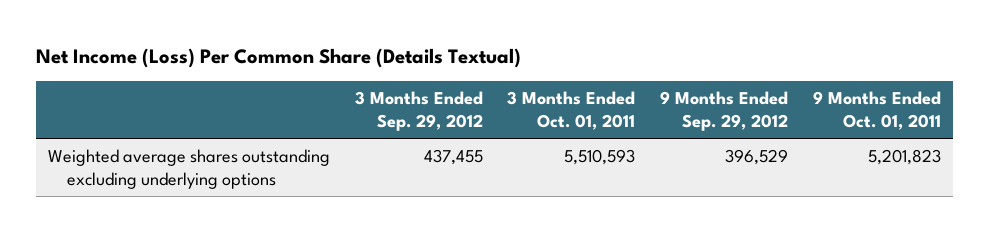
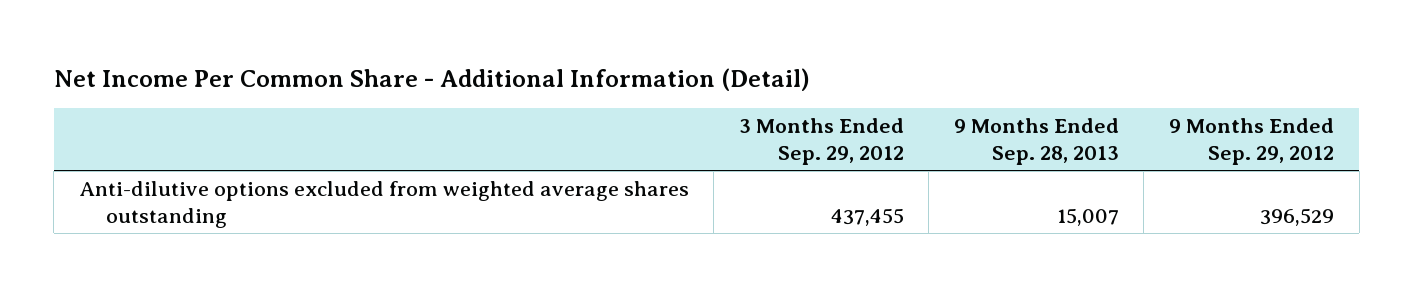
- Net Income (Loss) Per Common Share (Details Textual)
+ Net Income Per Common Share - Additional Information (Detail)
- | 3 Months Ended Sep. 29, 2012 | 3 Months Ended Oct. 01, 2011 | 9 Months Ended Sep. 29, 2012 | 9 Months Ended Oct. 01, 2011
+ | 3 Months Ended Sep. 29, 2012 | 9 Months Ended Sep. 28, 2013 | 9 Months Ended Sep. 29, 2012
- Weighted average shares outstanding excluding underlying options | 437,455 | 5,510,593 | 396,529 | 5,201,823
+ Anti-dilutive options excluded from weighted average shares outstanding | 437,455 | 15,007 | 396,529

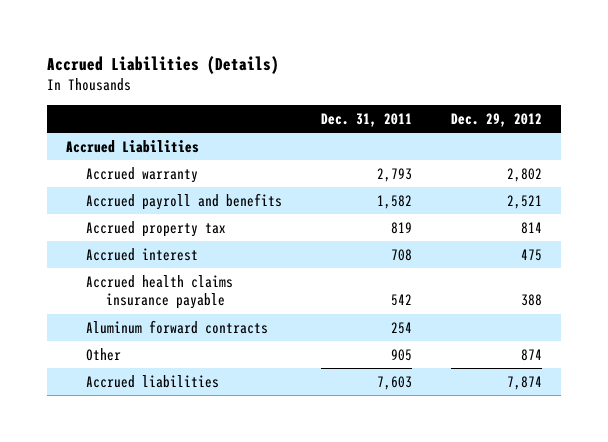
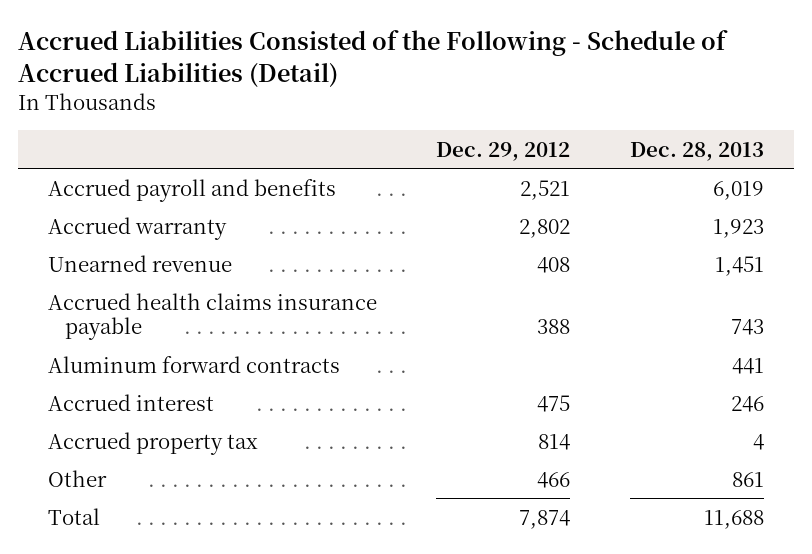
- Accrued Liabilities (Details)
+ Accrued Liabilities Consisted of the Following - Schedule of Accrued Liabilities (Detail)
- | Dec. 31, 2011 | Dec. 29, 2012
+ | Dec. 29, 2012 | Dec. 28, 2013
- Accrued Liabilities
moved down: Accrued warranty | 2,802 | 1,923
+ Unearned revenue | 408 | 1,451
- Other | 905 | 874
- Accrued liabilities | 7,603 | 7,874
moved down: Accrued interest | 475 | 246
moved down: Accrued property tax | 814 | 4
+ Other | 466 | 861
+ Total | 7,874 | 11,688

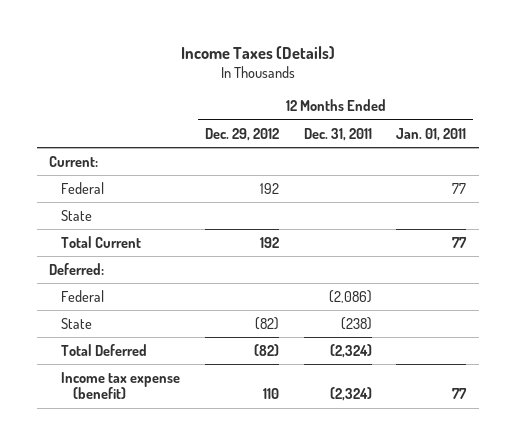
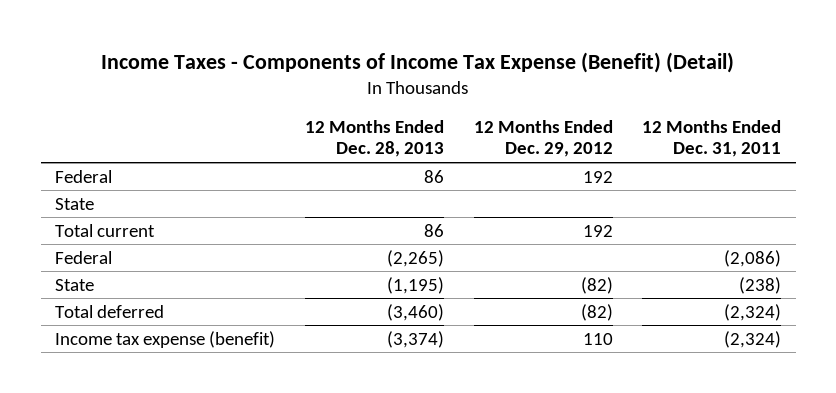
- Income Taxes (Details)
+ Income Taxes - Components of Income Tax Expense (Benefit) (Detail)
- | 12 Months Ended Dec. 29, 2012 | 12 Months Ended Dec. 31, 2011 | 12 Months Ended Jan. 01, 2011
+ | 12 Months Ended Dec. 28, 2013 | 12 Months Ended Dec. 29, 2012 | 12 Months Ended Dec. 31, 2011
- Current:
- Total Current | 192 | | 77
- Deferred:
+ Total current | 86 | 192 |
- Total Deferred | (82) | (2,324) |
+ Total deferred | (3,460) | (82) | (2,324)

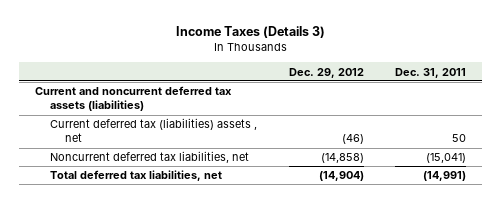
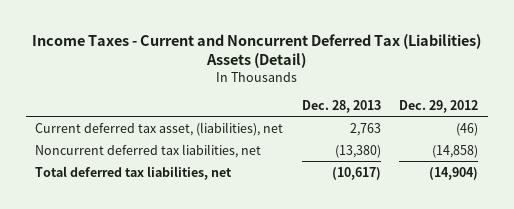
- Income Taxes (Details 3)
+ Income Taxes - Current and Noncurrent Deferred Tax (Liabilities) Assets (Detail)
- | Dec. 29, 2012 | Dec. 31, 2011
+ | Dec. 28, 2013 | Dec. 29, 2012
- Current and noncurrent deferred tax assets (liabilities)
- Current deferred tax (liabilities) assets , net | (46) | 50
+ Current deferred tax asset, (liabilities), net | 2,763 | (46)

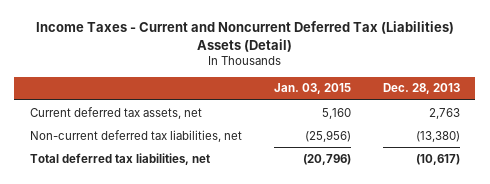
- | Dec. 28, 2013 | Dec. 29, 2012
+ | Jan. 03, 2015 | Dec. 28, 2013
- Current deferred tax asset, (liabilities), net | 2,763 | (46)
- Noncurrent deferred tax liabilities, net | (13,380) | (14,858)
+ Current deferred tax assets, net | 5,160 | 2,763
+ Non-current deferred tax liabilities, net | (25,956) | (13,380)

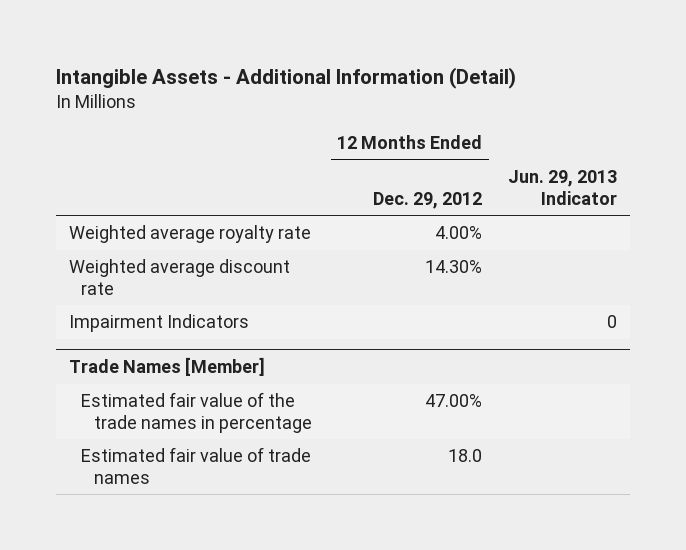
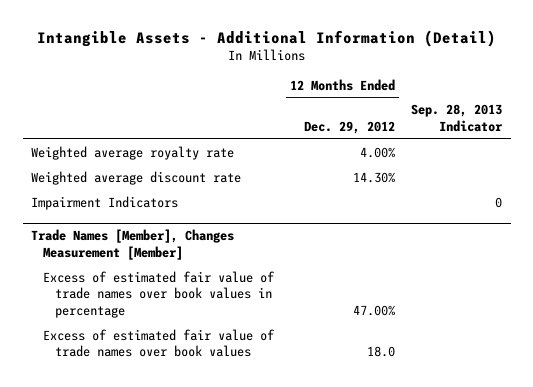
- | 12 Months Ended Dec. 29, 2012 | Jun. 29, 2013 Indicator
+ | 12 Months Ended Dec. 29, 2012 | Sep. 28, 2013 Indicator
- Trade Names [Member]
- Estimated fair value of the trade names in percentage | 47.00% |
- Estimated fair value of trade names | 18.0 |
+ Trade Names [Member], Changes Measurement [Member]
+ Excess of estimated fair value of trade names over book values in percentage | 47.00% |
+ Excess of estimated fair value of trade names over book values | 18.0 |

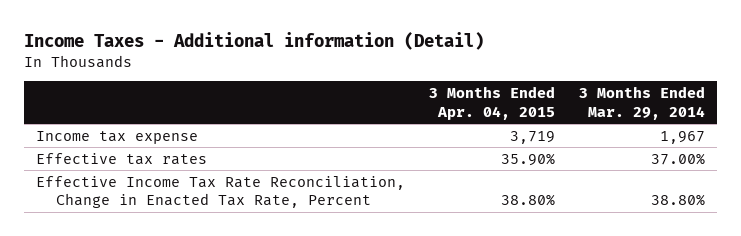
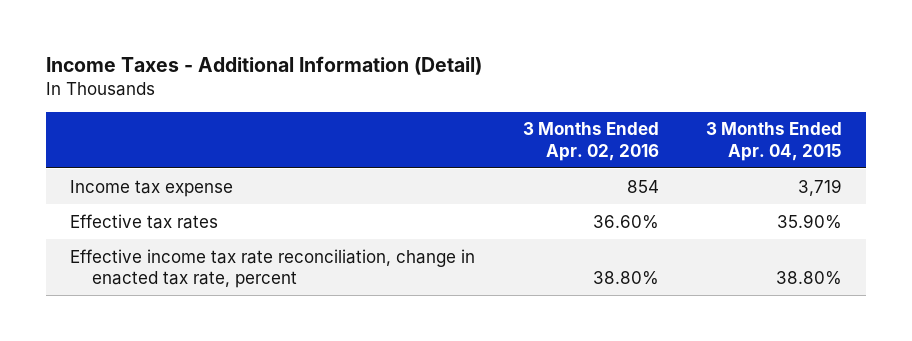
- Income Taxes - Additional information (Detail)
+ Income Taxes - Additional Information (Detail)
- | 3 Months Ended Apr. 04, 2015 | 3 Months Ended Mar. 29, 2014
+ | 3 Months Ended Apr. 02, 2016 | 3 Months Ended Apr. 04, 2015
- Effective Income Tax Rate Reconciliation, Change in Enacted Tax Rate, Percent | 38.80% | 38.80%
+ Effective income tax rate reconciliation, change in enacted tax rate, percent | 38.80% | 38.80%

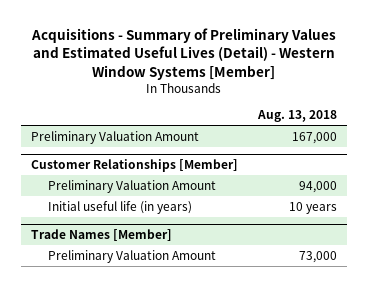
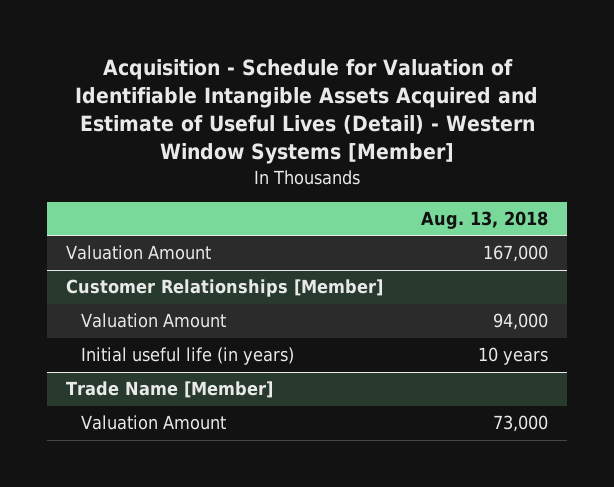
- Acquisitions - Summary of Preliminary Values and Estimated Useful Lives (Detail) - Western Window Systems [Member]
+ Acquisition - Schedule for Valuation of Identifiable Intangible Assets Acquired and Estimate of Useful Lives (Detail) - Western Window Systems [Member]
- Preliminary Valuation Amount | 167,000
+ Valuation Amount | 167,000
@ Customer Relationships [Member]
- Preliminary Valuation Amount | 94,000
+ Valuation Amount | 94,000
- Trade Names [Member]
- Preliminary Valuation Amount | 73,000
+ Trade Name [Member]
+ Valuation Amount | 73,000

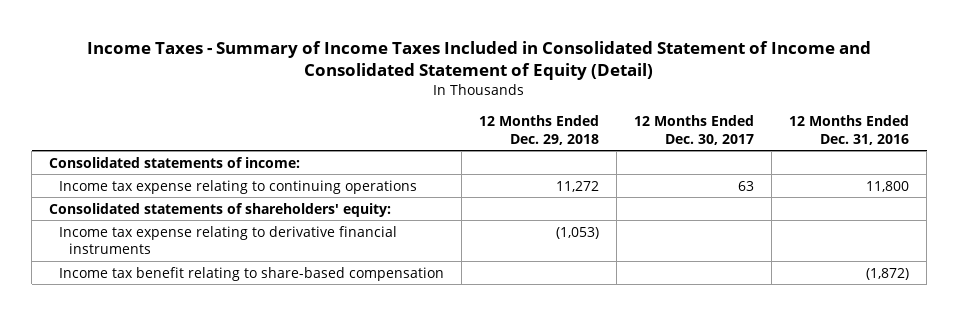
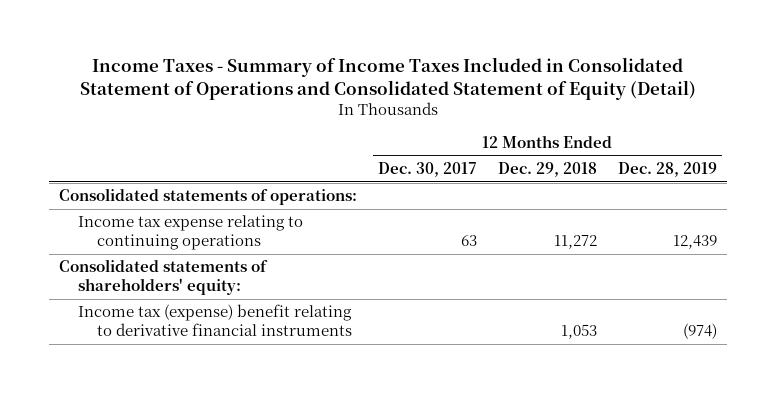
- Income Taxes - Summary of Income Taxes Included in Consolidated Statement of Income and Consolidated Statement of Equity (Detail)
+ Income Taxes - Summary of Income Taxes Included in Consolidated Statement of Operations and Consolidated Statement of Equity (Detail)
- | 12 Months Ended Dec. 29, 2018 | 12 Months Ended Dec. 30, 2017 | 12 Months Ended Dec. 31, 2016
+ | 12 Months Ended Dec. 30, 2017 | 12 Months Ended Dec. 29, 2018 | 12 Months Ended Dec. 28, 2019
- Consolidated statements of income:
+ Consolidated statements of operations:
- Income tax expense relating to derivative financial instruments | (1,053) | |
- Income tax benefit relating to share-based compensation | | | (1,872)
+ Income tax (expense) benefit relating to derivative financial instruments | | 1,053 | (974)

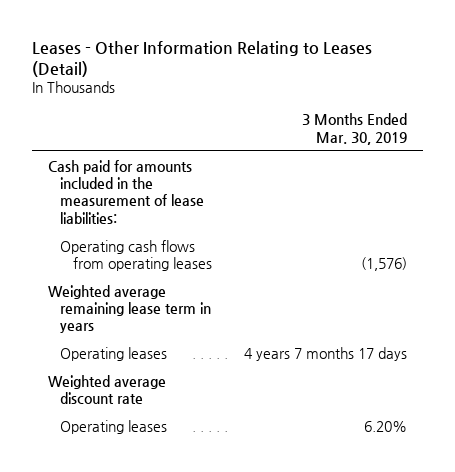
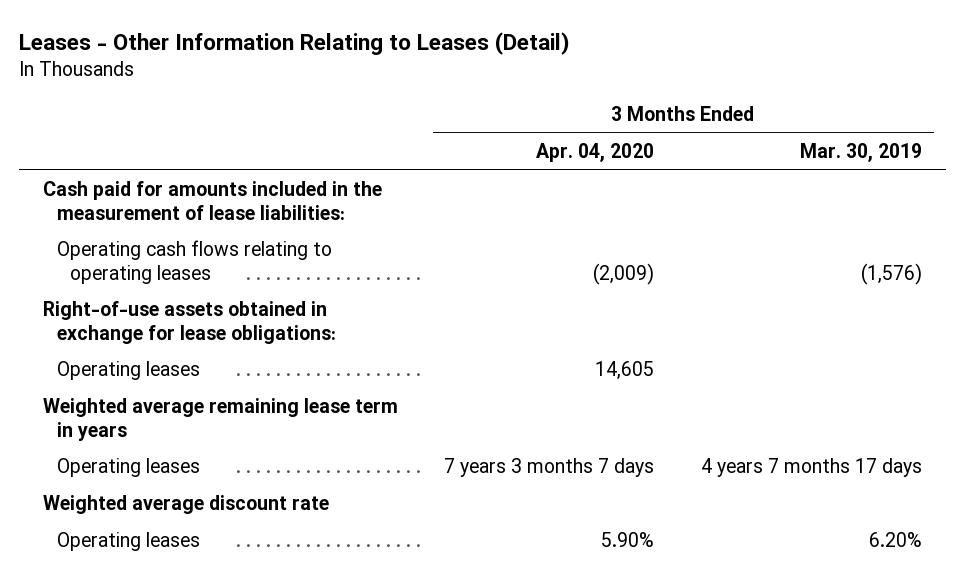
- | 3 Months Ended Mar. 30, 2019
+ | 3 Months Ended Apr. 04, 2020 | 3 Months Ended Mar. 30, 2019
- Operating cash flows from operating leases | (1,576)
+ Operating cash flows relating to operating leases | (2,009) | (1,576)
+ Right-of-use assets obtained in exchange for lease obligations:
+ Operating leases | 14,605 |

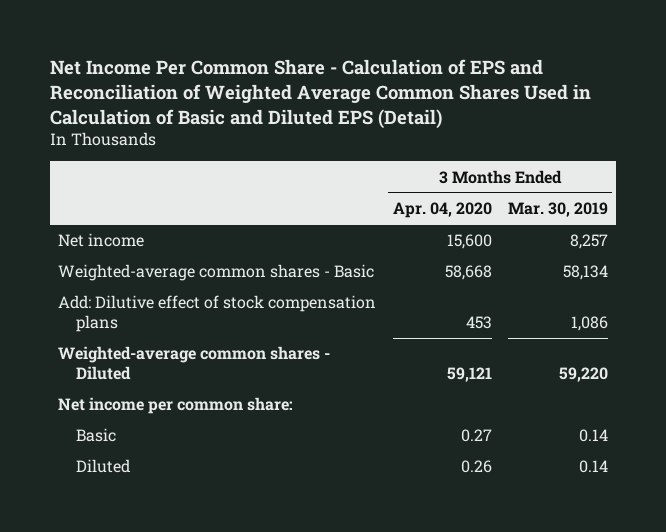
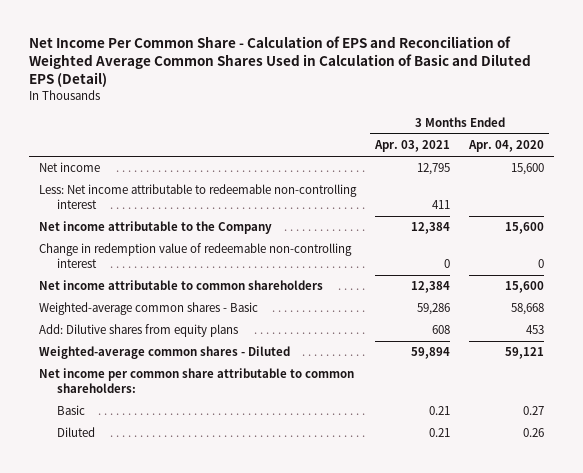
- | 3 Months Ended Apr. 04, 2020 | 3 Months Ended Mar. 30, 2019
+ | 3 Months Ended Apr. 03, 2021 | 3 Months Ended Apr. 04, 2020
+ Less: Net income attributable to redeemable non-controlling interest | 411 |
+ Net income attributable to the Company | 12,384 | 15,600
+ Change in redemption value of redeemable non-controlling interest | 0 | 0
+ Net income attributable to common shareholders | 12,384 | 15,600
- Add: Dilutive effect of stock compensation plans | 453 | 1,086
+ Add: Dilutive shares from equity plans | 608 | 453
- Net income per common share:
+ Net income per common share attributable to common shareholders:

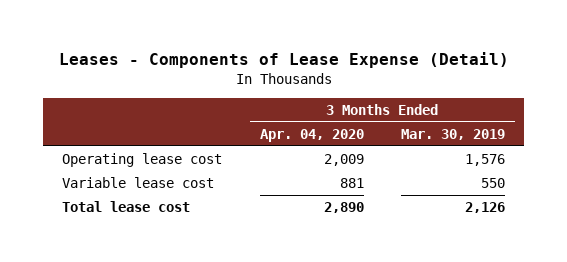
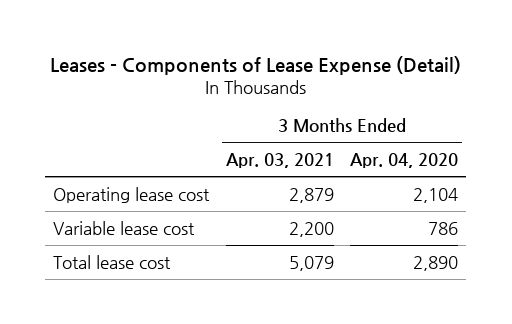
- | 3 Months Ended Apr. 04, 2020 | 3 Months Ended Mar. 30, 2019
+ | 3 Months Ended Apr. 03, 2021 | 3 Months Ended Apr. 04, 2020
- Operating lease cost | 2,009 | 1,576
- Variable lease cost | 881 | 550
+ Operating lease cost | 2,879 | 2,104
+ Variable lease cost | 2,200 | 786

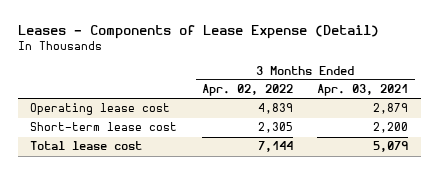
- | 3 Months Ended Apr. 03, 2021 | 3 Months Ended Apr. 04, 2020
+ | 3 Months Ended Apr. 02, 2022 | 3 Months Ended Apr. 03, 2021
- Variable lease cost | 2,200 | 786
+ Short-term lease cost | 2,305 | 2,200

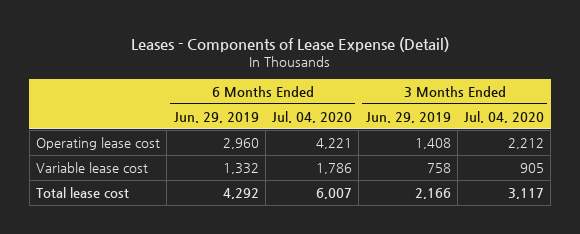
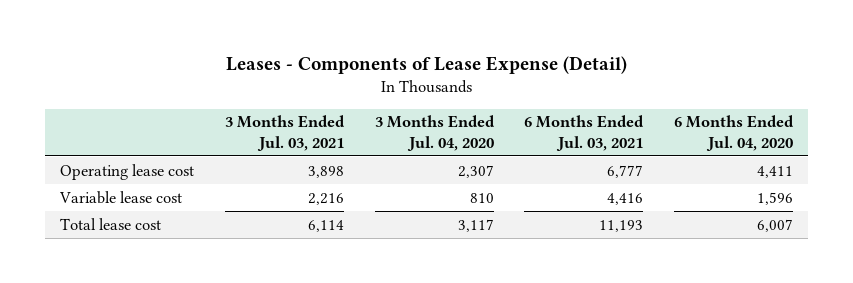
- | 6 Months Ended Jun. 29, 2019 | 6 Months Ended Jul. 04, 2020 | 3 Months Ended Jun. 29, 2019 | 3 Months Ended Jul. 04, 2020
+ | 3 Months Ended Jul. 03, 2021 | 3 Months Ended Jul. 04, 2020 | 6 Months Ended Jul. 03, 2021 | 6 Months Ended Jul. 04, 2020
- Operating lease cost | 2,960 | 4,221 | 1,408 | 2,212
- Variable lease cost | 1,332 | 1,786 | 758 | 905
+ Operating lease cost | 3,898 | 2,307 | 6,777 | 4,411
+ Variable lease cost | 2,216 | 810 | 4,416 | 1,596

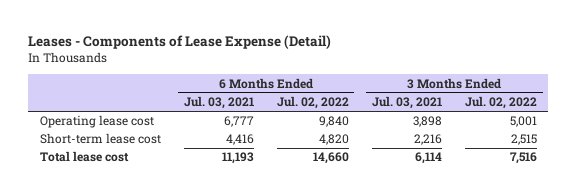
- | 3 Months Ended Jul. 03, 2021 | 3 Months Ended Jul. 04, 2020 | 6 Months Ended Jul. 03, 2021 | 6 Months Ended Jul. 04, 2020
+ | 6 Months Ended Jul. 03, 2021 | 6 Months Ended Jul. 02, 2022 | 3 Months Ended Jul. 03, 2021 | 3 Months Ended Jul. 02, 2022
- Variable lease cost | 2,216 | 810 | 4,416 | 1,596
+ Short-term lease cost | 4,416 | 4,820 | 2,216 | 2,515

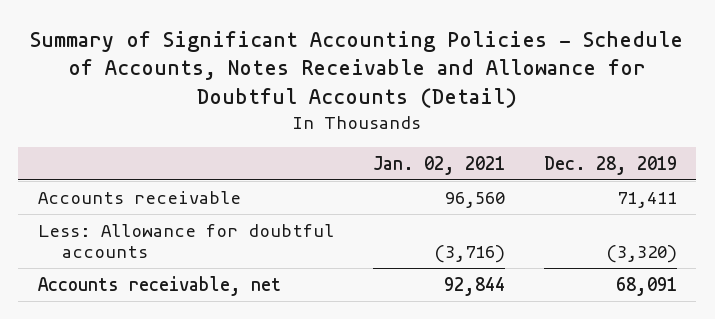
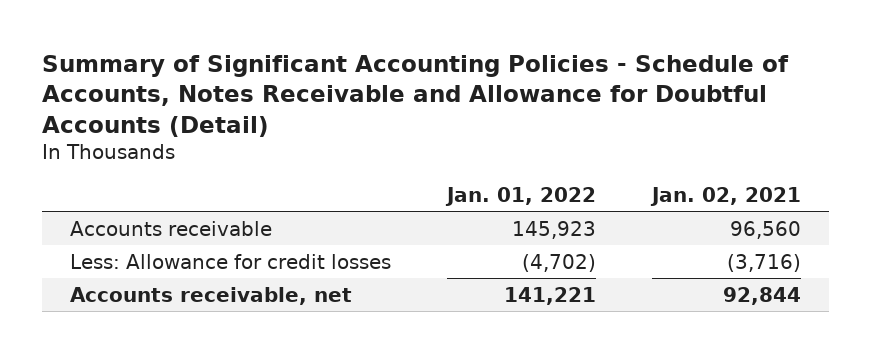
- | Jan. 02, 2021 | Dec. 28, 2019
+ | Jan. 01, 2022 | Jan. 02, 2021
- Less: Allowance for doubtful accounts | (3,716) | (3,320)
+ Less: Allowance for credit losses | (4,702) | (3,716)

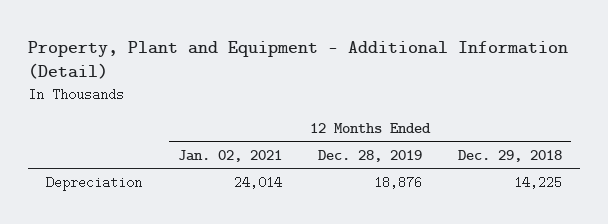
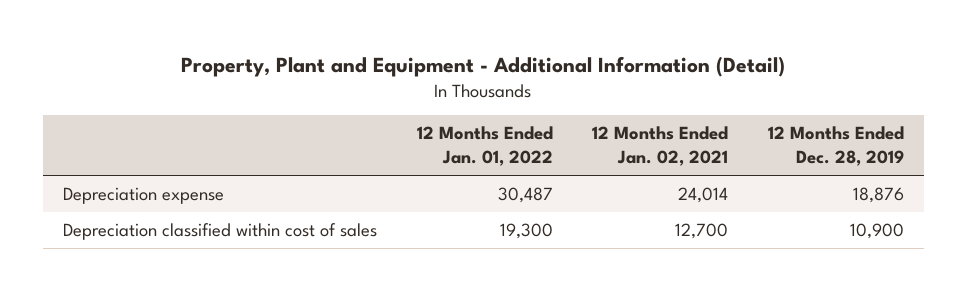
- | 12 Months Ended Jan. 02, 2021 | 12 Months Ended Dec. 28, 2019 | 12 Months Ended Dec. 29, 2018
+ | 12 Months Ended Jan. 01, 2022 | 12 Months Ended Jan. 02, 2021 | 12 Months Ended Dec. 28, 2019
- Depreciation | 24,014 | 18,876 | 14,225
+ Depreciation expense | 30,487 | 24,014 | 18,876
+ Depreciation classified within cost of sales | 19,300 | 12,700 | 10,900

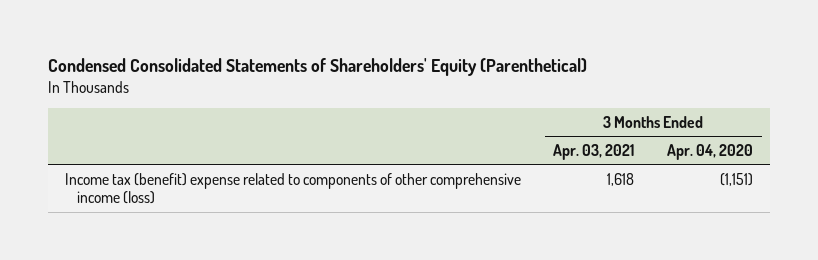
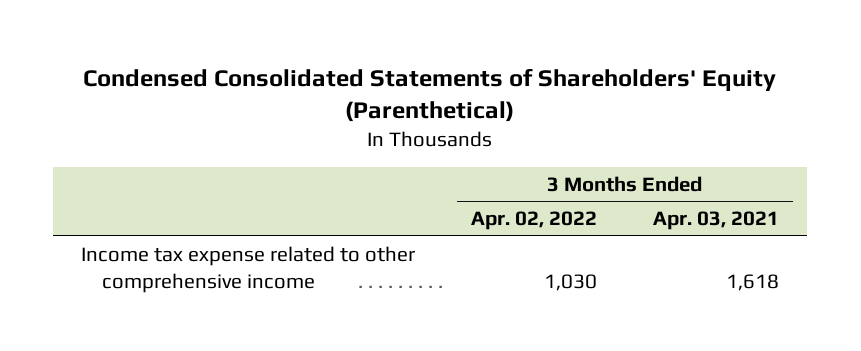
- | 3 Months Ended Apr. 03, 2021 | 3 Months Ended Apr. 04, 2020
+ | 3 Months Ended Apr. 02, 2022 | 3 Months Ended Apr. 03, 2021
- Income tax (benefit) expense related to components of other comprehensive income (loss) | 1,618 | (1,151)
+ Income tax expense related to other comprehensive income | 1,030 | 1,618

